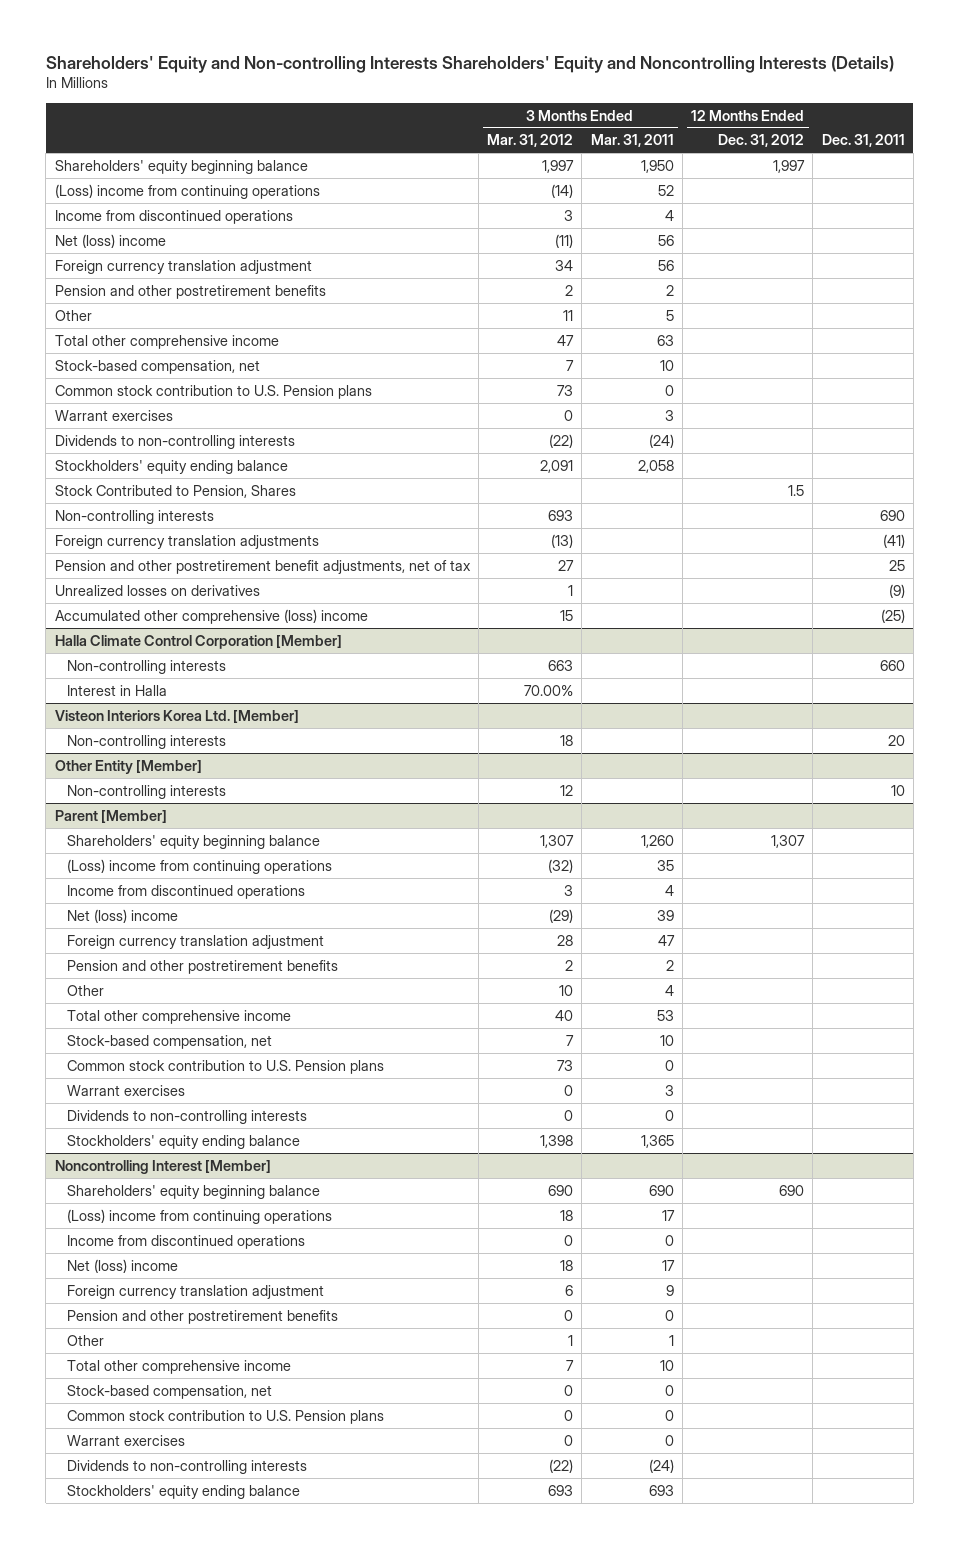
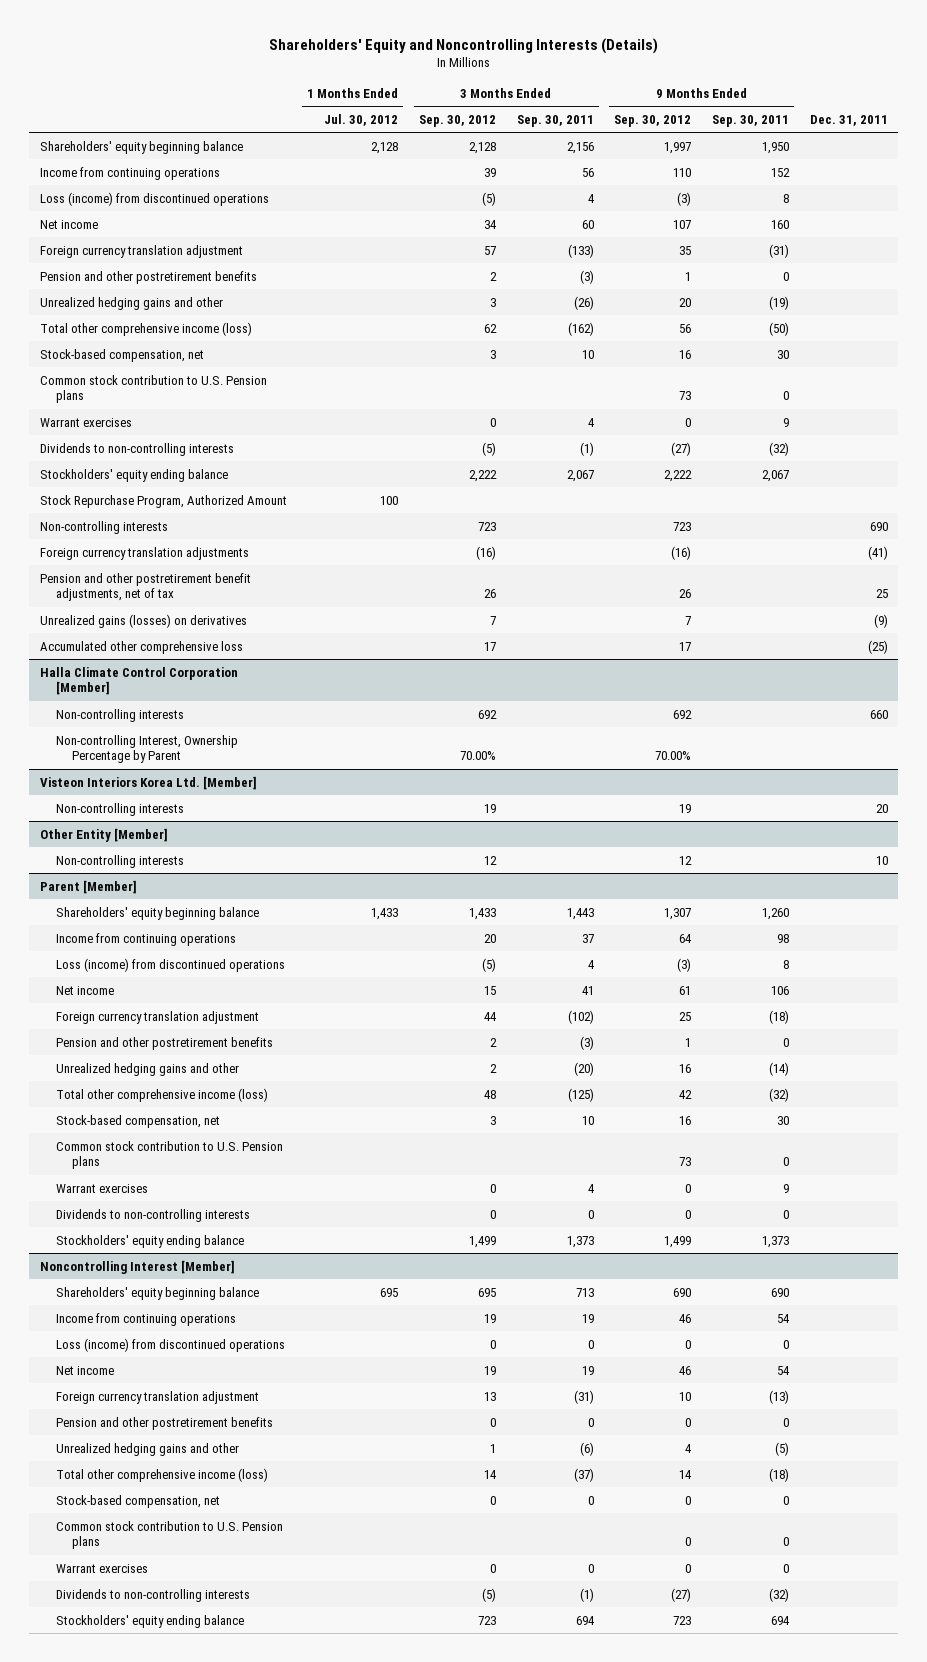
- Shareholders' Equity and Non-controlling Interests Shareholders' Equity and Noncontrolling Interests (Details)
+ Shareholders' Equity and Noncontrolling Interests (Details)
- | 3 Months Ended Mar. 31, 2012 | 3 Months Ended Mar. 31, 2011 | 12 Months Ended Dec. 31, 2012 | Dec. 31, 2011
+ | 1 Months Ended Jul. 30, 2012 | 3 Months Ended Sep. 30, 2012 | 3 Months Ended Sep. 30, 2011 | 9 Months Ended Sep. 30, 2012 | 9 Months Ended Sep. 30, 2011 | Dec. 31, 2011
- (Loss) income from continuing operations | (14) | 52 | |
- Income from discontinued operations | 3 | 4 | |
- Net (loss) income | (11) | 56 | |
+ Income from continuing operations | | 39 | 56 | 110 | 152 |
+ Loss (income) from discontinued operations | | (5) | 4 | (3) | 8 |
+ Net income | | 34 | 60 | 107 | 160 |
- Other | 11 | 5 | |
- Total other comprehensive income | 47 | 63 | |
+ Unrealized hedging gains and other | | 3 | (26) | 20 | (19) |
+ Total other comprehensive income (loss) | | 62 | (162) | 56 | (50) |
- Stock Contributed to Pension, Shares | | | 1.5 |
+ Stock Repurchase Program, Authorized Amount | 100 | | | | |
- Unrealized losses on derivatives | 1 | | | (9)
- Accumulated other comprehensive (loss) income | 15 | | | (25)
+ Unrealized gains (losses) on derivatives | | 7 | | 7 | | (9)
+ Accumulated other comprehensive loss | | 17 | | 17 | | (25)
@ Halla Climate Control Corporation [Member]
- Interest in Halla | 70.00% | | |
+ Non-controlling Interest, Ownership Percentage by Parent | | 70.00% | | 70.00% | |
@ Parent [Member]
- (Loss) income from continuing operations | (32) | 35 | |
- Income from discontinued operations | 3 | 4 | |
- Net (loss) income | (29) | 39 | |
+ Income from continuing operations | | 20 | 37 | 64 | 98 |
+ Loss (income) from discontinued operations | | (5) | 4 | (3) | 8 |
+ Net income | | 15 | 41 | 61 | 106 |
- Other | 10 | 4 | |
- Total other comprehensive income | 40 | 53 | |
+ Unrealized hedging gains and other | | 2 | (20) | 16 | (14) |
+ Total other comprehensive income (loss) | | 48 | (125) | 42 | (32) |
@ Noncontrolling Interest [Member]
- (Loss) income from continuing operations | 18 | 17 | |
- Income from discontinued operations | 0 | 0 | |
- Net (loss) income | 18 | 17 | |
+ Income from continuing operations | | 19 | 19 | 46 | 54 |
+ Loss (income) from discontinued operations | | 0 | 0 | 0 | 0 |
+ Net income | | 19 | 19 | 46 | 54 |
- Other | 1 | 1 | |
- Total other comprehensive income | 7 | 10 | |
+ Unrealized hedging gains and other | | 1 | (6) | 4 | (5) |
+ Total other comprehensive income (loss) | | 14 | (37) | 14 | (18) |

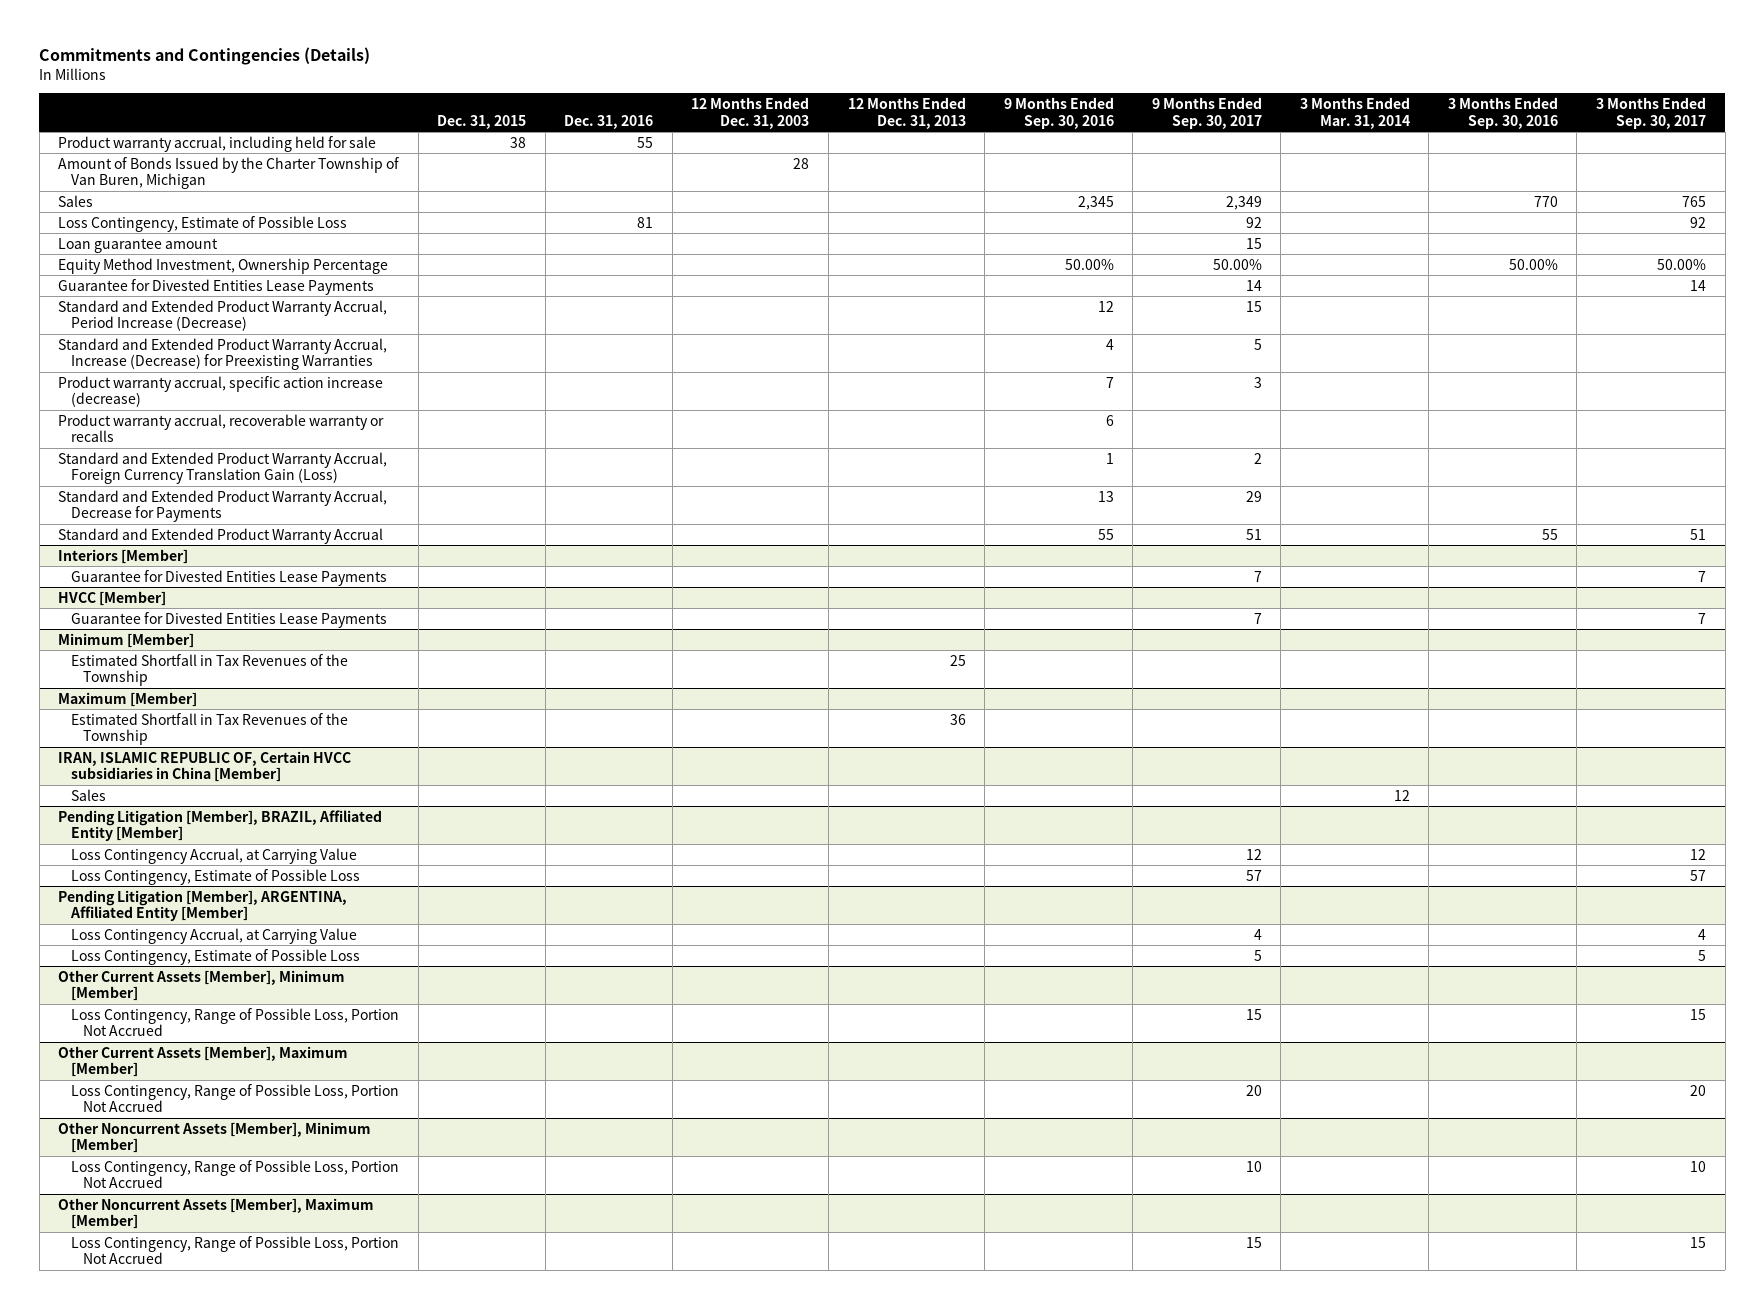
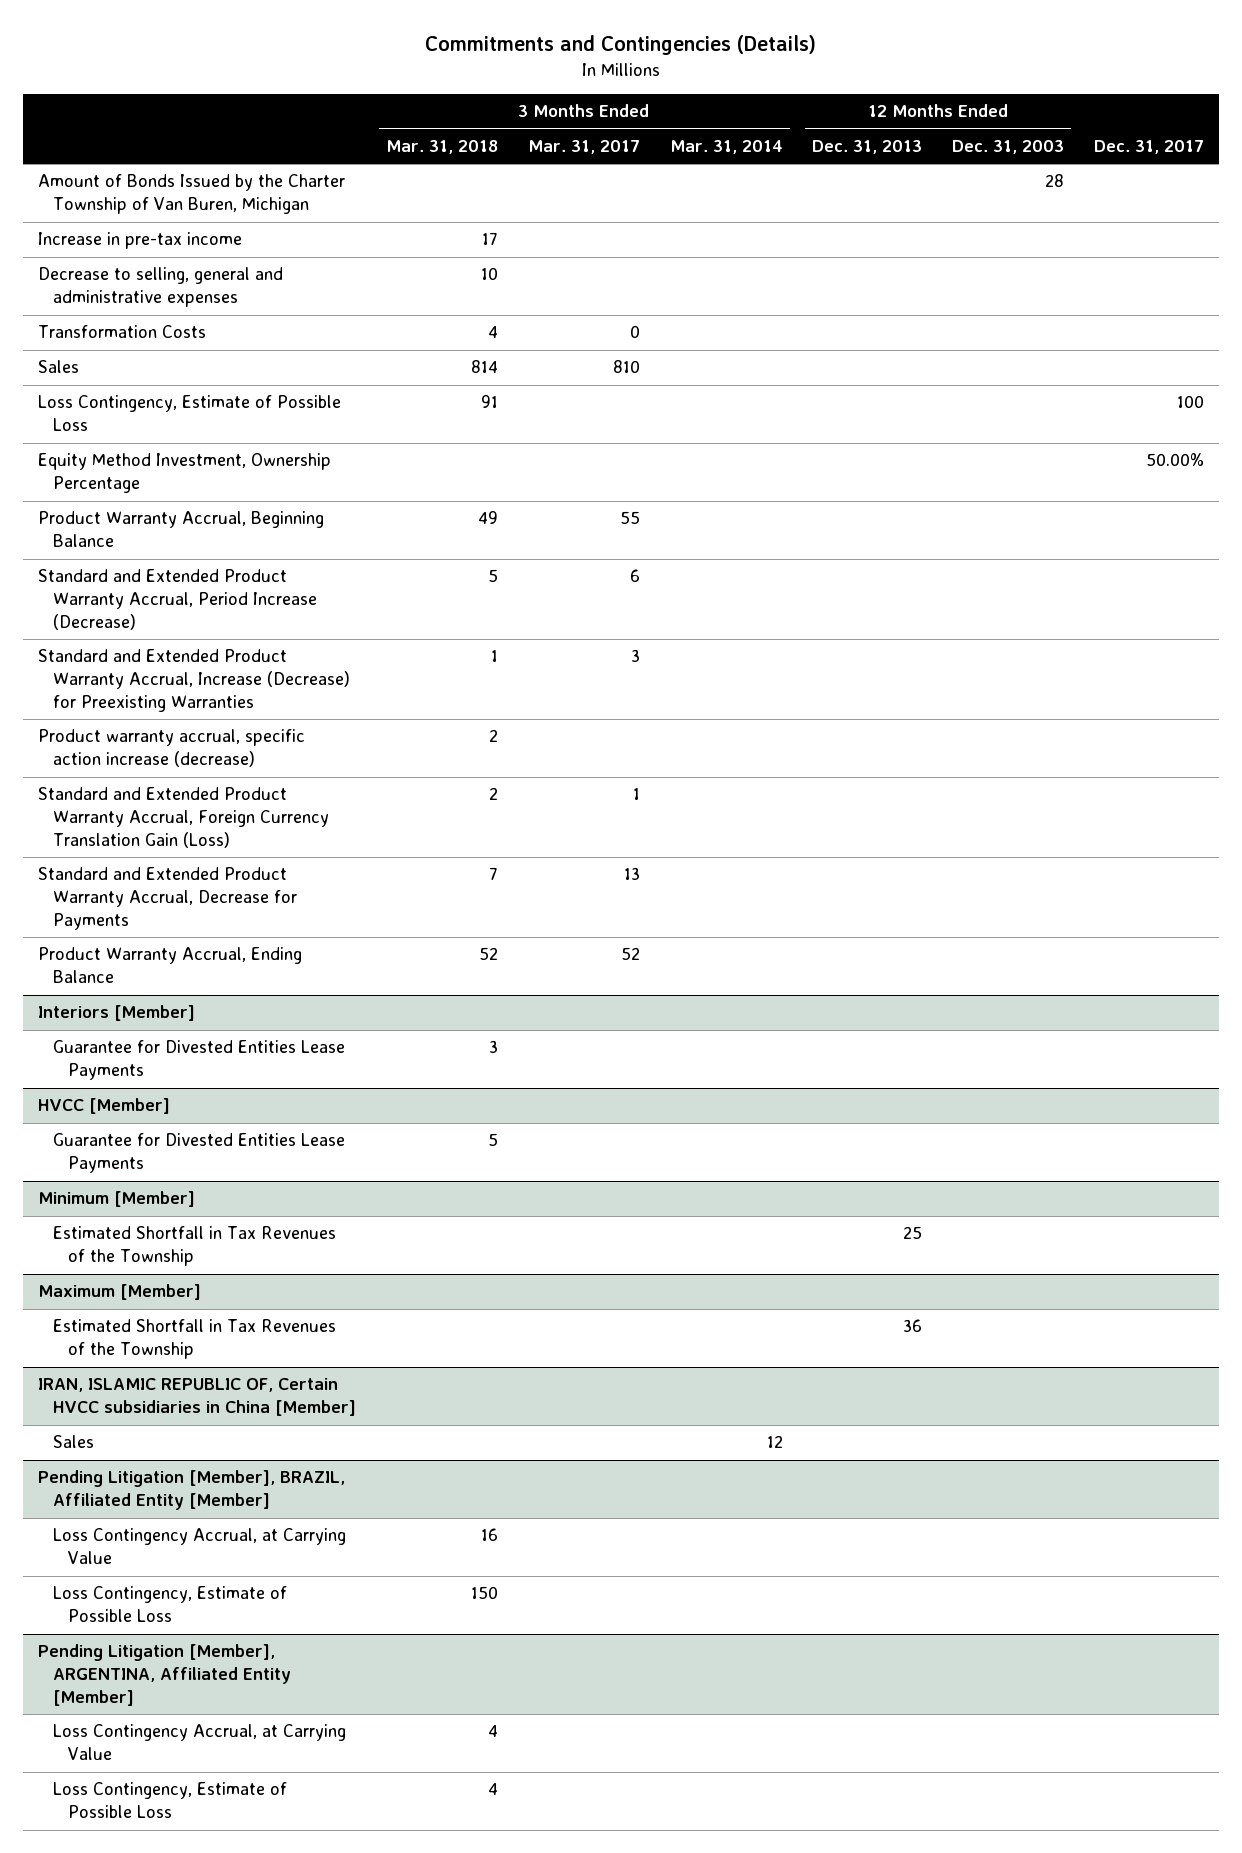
- | Dec. 31, 2015 | Dec. 31, 2016 | 12 Months Ended Dec. 31, 2003 | 12 Months Ended Dec. 31, 2013 | 9 Months Ended Sep. 30, 2016 | 9 Months Ended Sep. 30, 2017 | 3 Months Ended Mar. 31, 2014 | 3 Months Ended Sep. 30, 2016 | 3 Months Ended Sep. 30, 2017
+ | 3 Months Ended Mar. 31, 2018 | 3 Months Ended Mar. 31, 2017 | 3 Months Ended Mar. 31, 2014 | 12 Months Ended Dec. 31, 2013 | 12 Months Ended Dec. 31, 2003 | Dec. 31, 2017
- Product warranty accrual, including held for sale | 38 | 55 | | | | | | |
+ Increase in pre-tax income | 17 | | | | |
+ Decrease to selling, general and administrative expenses | 10 | | | | |
+ Transformation Costs | 4 | 0 | | | |
- Loan guarantee amount | | | | | | 15 | | |
- Guarantee for Divested Entities Lease Payments | | | | | | 14 | | | 14
+ Product Warranty Accrual, Beginning Balance | 49 | 55 | | | |
- Product warranty accrual, recoverable warranty or recalls | | | | | 6 | | | |
- Standard and Extended Product Warranty Accrual | | | | | 55 | 51 | | 55 | 51
+ Product Warranty Accrual, Ending Balance | 52 | 52 | | | |
- Other Current Assets [Member], Minimum [Member]
- Loss Contingency, Range of Possible Loss, Portion Not Accrued | | | | | | 15 | | | 15
- Other Current Assets [Member], Maximum [Member]
- Loss Contingency, Range of Possible Loss, Portion Not Accrued | | | | | | 20 | | | 20
- Other Noncurrent Assets [Member], Minimum [Member]
- Loss Contingency, Range of Possible Loss, Portion Not Accrued | | | | | | 10 | | | 10
- Other Noncurrent Assets [Member], Maximum [Member]
- Loss Contingency, Range of Possible Loss, Portion Not Accrued | | | | | | 15 | | | 15

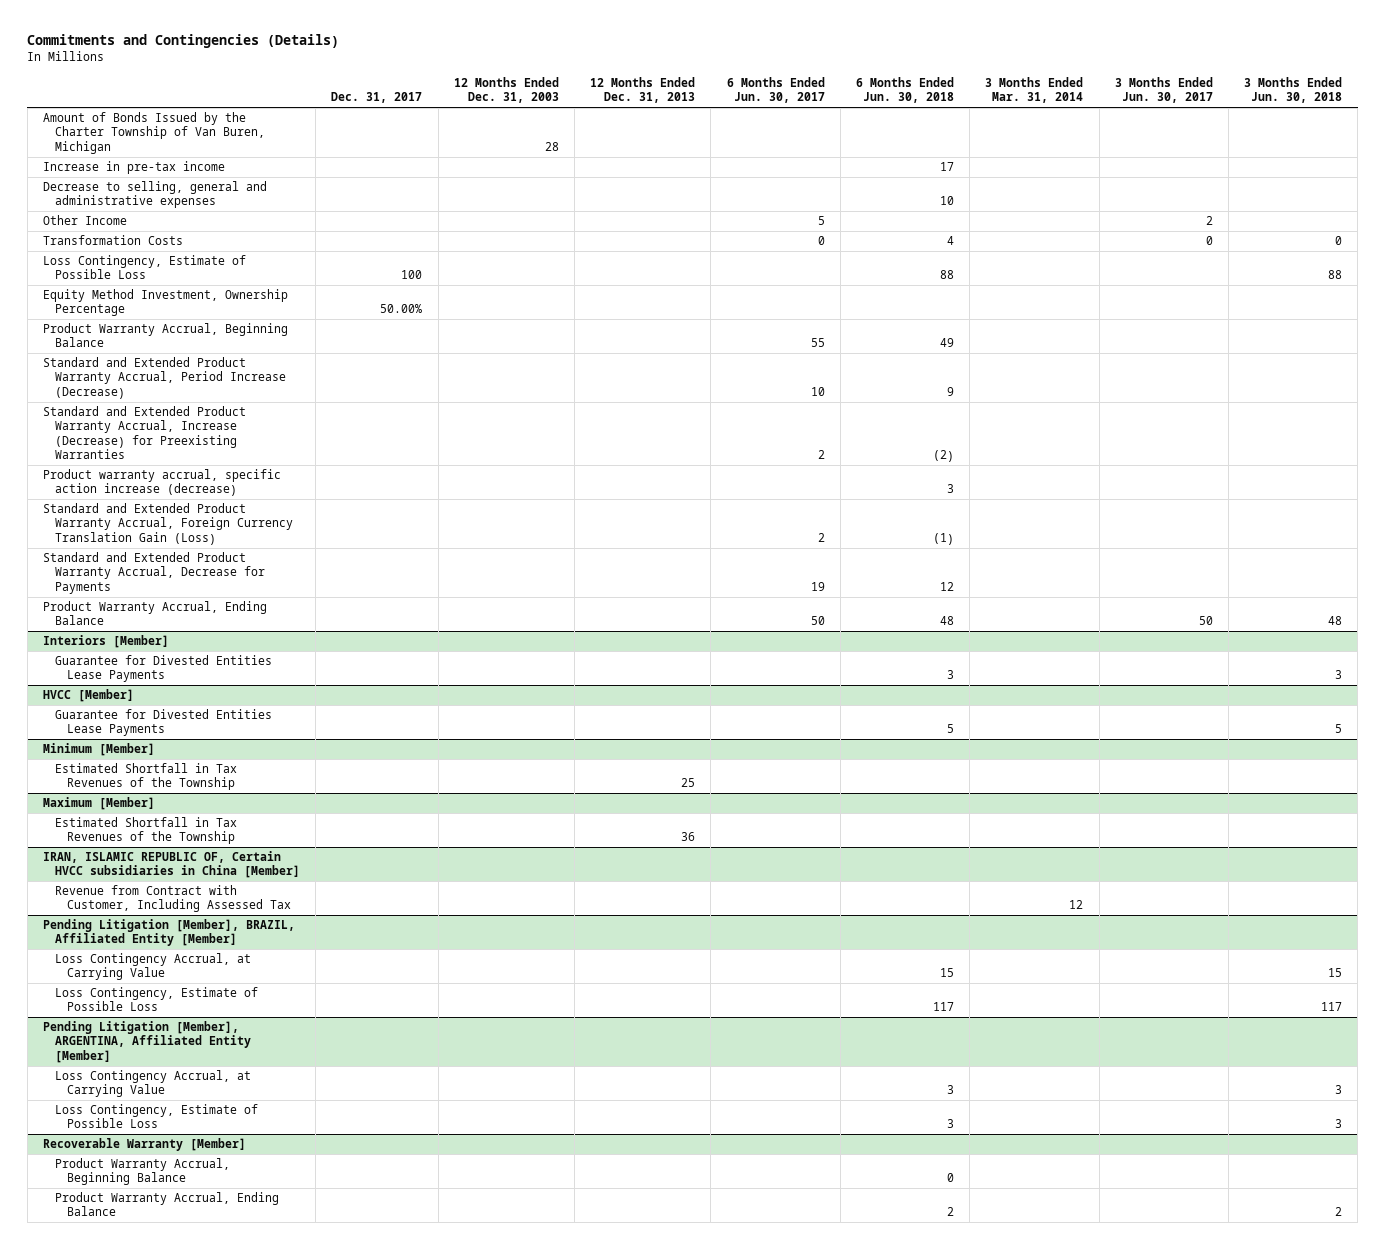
- | 3 Months Ended Mar. 31, 2018 | 3 Months Ended Mar. 31, 2017 | 3 Months Ended Mar. 31, 2014 | 12 Months Ended Dec. 31, 2013 | 12 Months Ended Dec. 31, 2003 | Dec. 31, 2017
+ | Dec. 31, 2017 | 12 Months Ended Dec. 31, 2003 | 12 Months Ended Dec. 31, 2013 | 6 Months Ended Jun. 30, 2017 | 6 Months Ended Jun. 30, 2018 | 3 Months Ended Mar. 31, 2014 | 3 Months Ended Jun. 30, 2017 | 3 Months Ended Jun. 30, 2018
+ Other Income | | | | 5 | | | 2 |
- Sales | 814 | 810 | | | |
@ IRAN, ISLAMIC REPUBLIC OF, Certain HVCC subsidiaries in China [Member]
- Sales | | | 12 | | |
+ Revenue from Contract with Customer, Including Assessed Tax | | | | | | 12 | |
+ Recoverable Warranty [Member]
+ Product Warranty Accrual, Beginning Balance | | | | | 0 | | |
+ Product Warranty Accrual, Ending Balance | | | | | 2 | | | 2

